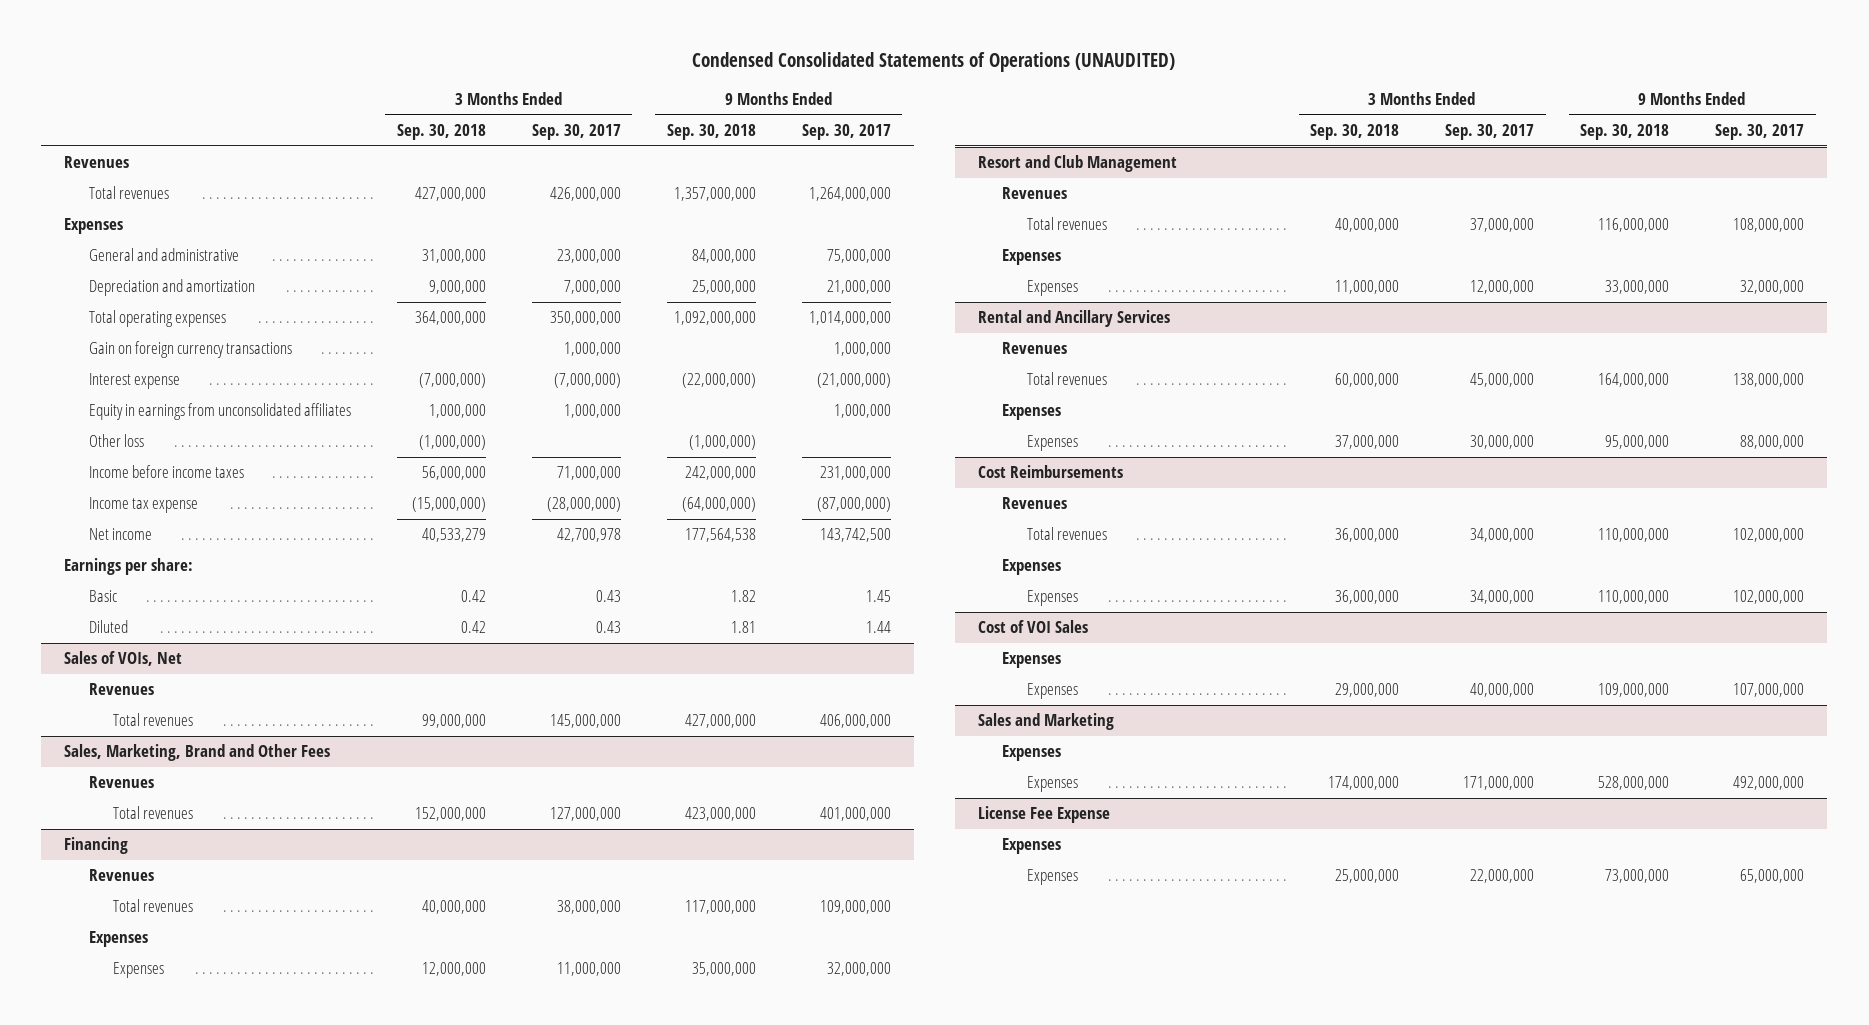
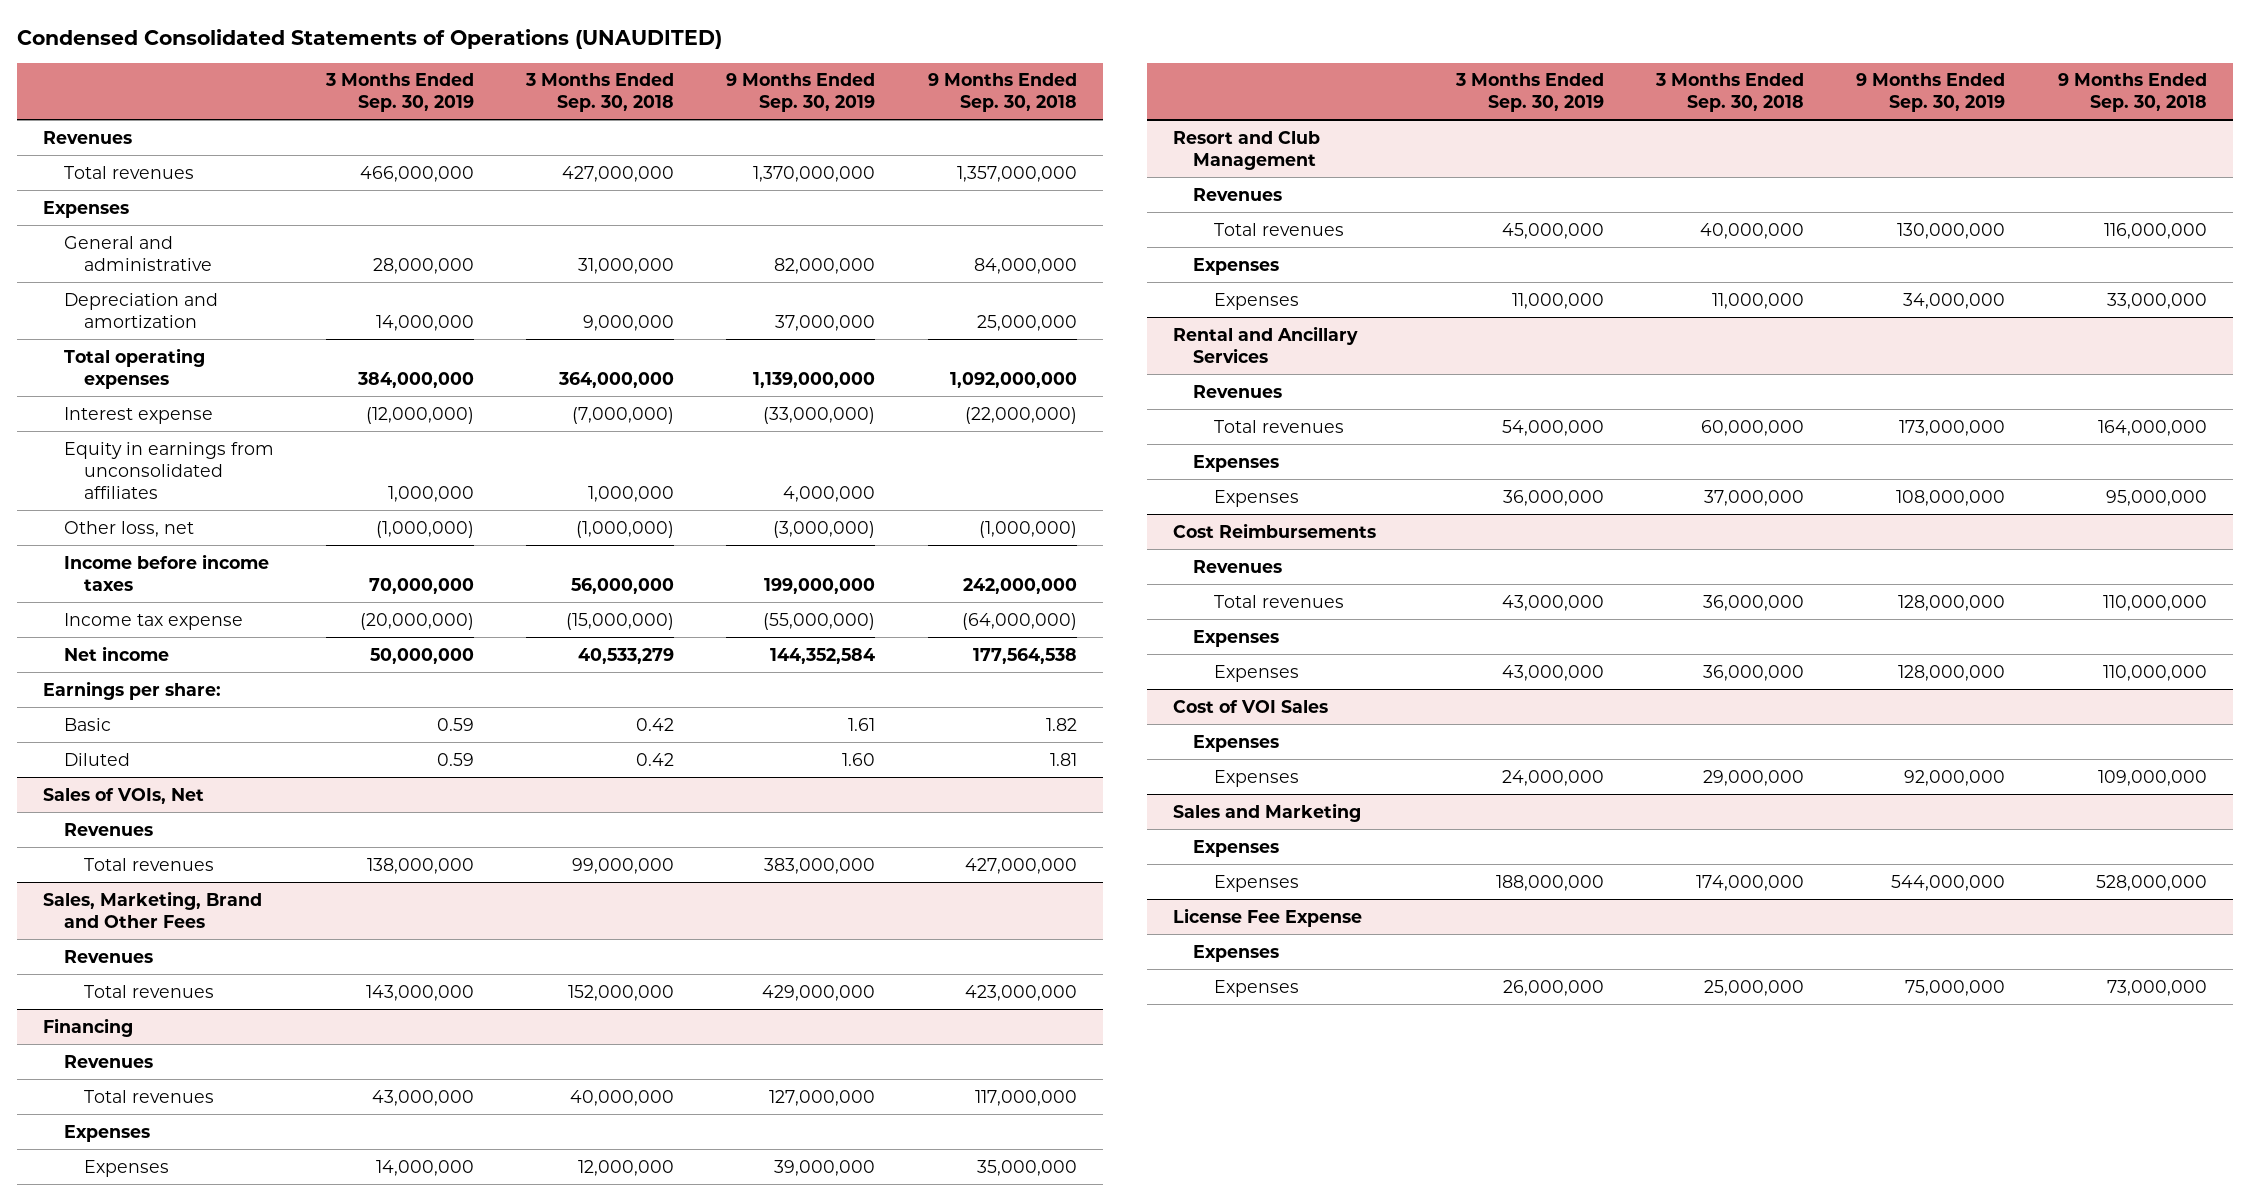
- | 3 Months Ended Sep. 30, 2018 | 3 Months Ended Sep. 30, 2017 | 9 Months Ended Sep. 30, 2018 | 9 Months Ended Sep. 30, 2017
+ | 3 Months Ended Sep. 30, 2019 | 3 Months Ended Sep. 30, 2018 | 9 Months Ended Sep. 30, 2019 | 9 Months Ended Sep. 30, 2018
- Gain on foreign currency transactions | | 1,000,000 | | 1,000,000
- Other loss | (1,000,000) | | (1,000,000) |
+ Other loss, net | (1,000,000) | (1,000,000) | (3,000,000) | (1,000,000)

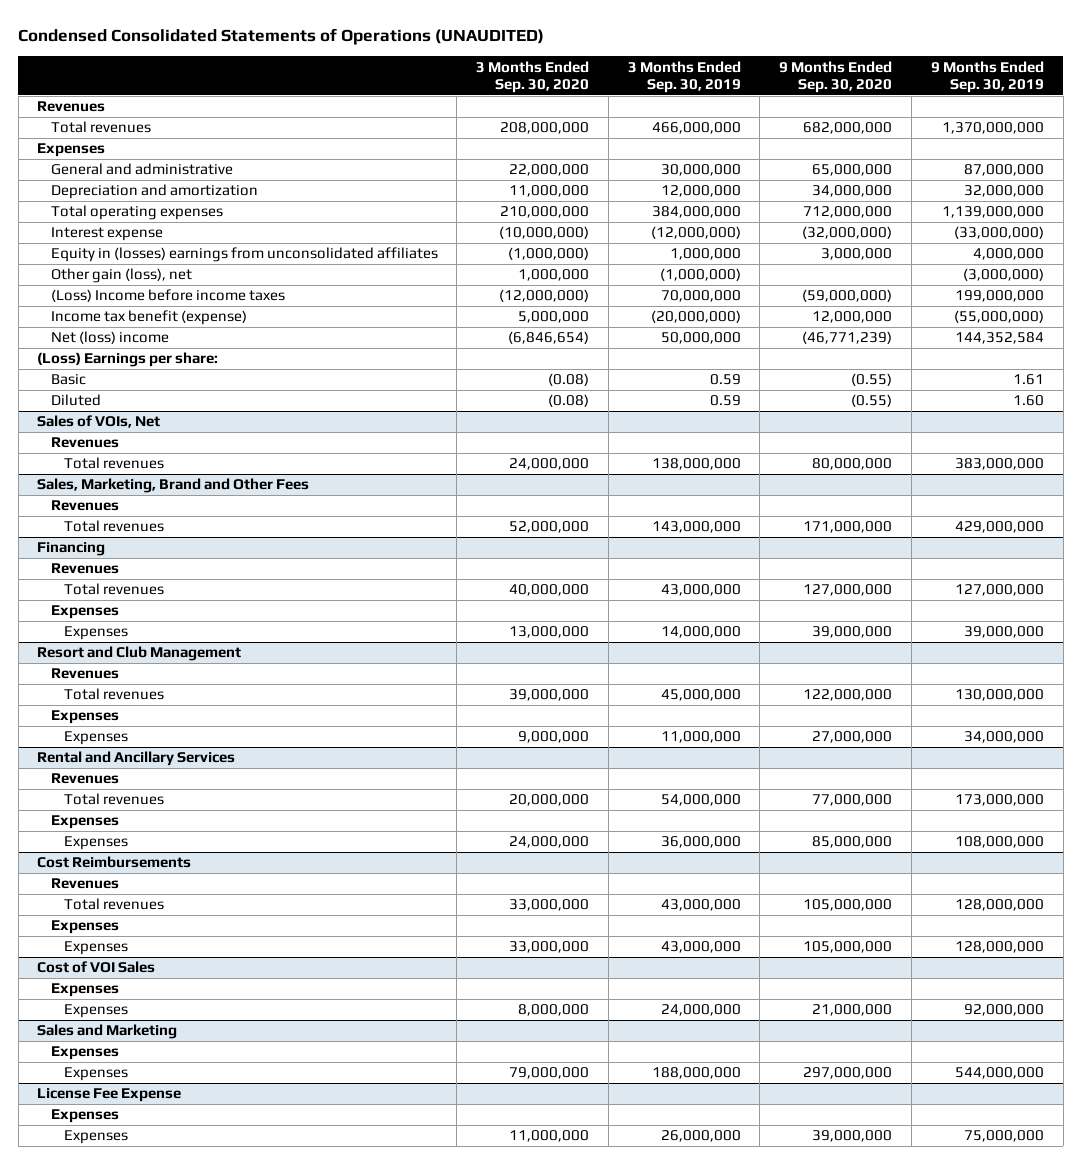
- | 3 Months Ended Sep. 30, 2019 | 3 Months Ended Sep. 30, 2018 | 9 Months Ended Sep. 30, 2019 | 9 Months Ended Sep. 30, 2018
+ | 3 Months Ended Sep. 30, 2020 | 3 Months Ended Sep. 30, 2019 | 9 Months Ended Sep. 30, 2020 | 9 Months Ended Sep. 30, 2019
- General and administrative | 28,000,000 | 31,000,000 | 82,000,000 | 84,000,000
- Depreciation and amortization | 14,000,000 | 9,000,000 | 37,000,000 | 25,000,000
+ General and administrative | 22,000,000 | 30,000,000 | 65,000,000 | 87,000,000
+ Depreciation and amortization | 11,000,000 | 12,000,000 | 34,000,000 | 32,000,000
- Equity in earnings from unconsolidated affiliates | 1,000,000 | 1,000,000 | 4,000,000 |
- Other loss, net | (1,000,000) | (1,000,000) | (3,000,000) | (1,000,000)
- Income before income taxes | 70,000,000 | 56,000,000 | 199,000,000 | 242,000,000
- Income tax expense | (20,000,000) | (15,000,000) | (55,000,000) | (64,000,000)
- Net income | 50,000,000 | 40,533,279 | 144,352,584 | 177,564,538
- Earnings per share:
+ Equity in (losses) earnings from unconsolidated affiliates | (1,000,000) | 1,000,000 | 3,000,000 | 4,000,000
+ Other gain (loss), net | 1,000,000 | (1,000,000) | | (3,000,000)
+ (Loss) Income before income taxes | (12,000,000) | 70,000,000 | (59,000,000) | 199,000,000
+ Income tax benefit (expense) | 5,000,000 | (20,000,000) | 12,000,000 | (55,000,000)
+ Net (loss) income | (6,846,654) | 50,000,000 | (46,771,239) | 144,352,584
+ (Loss) Earnings per share:

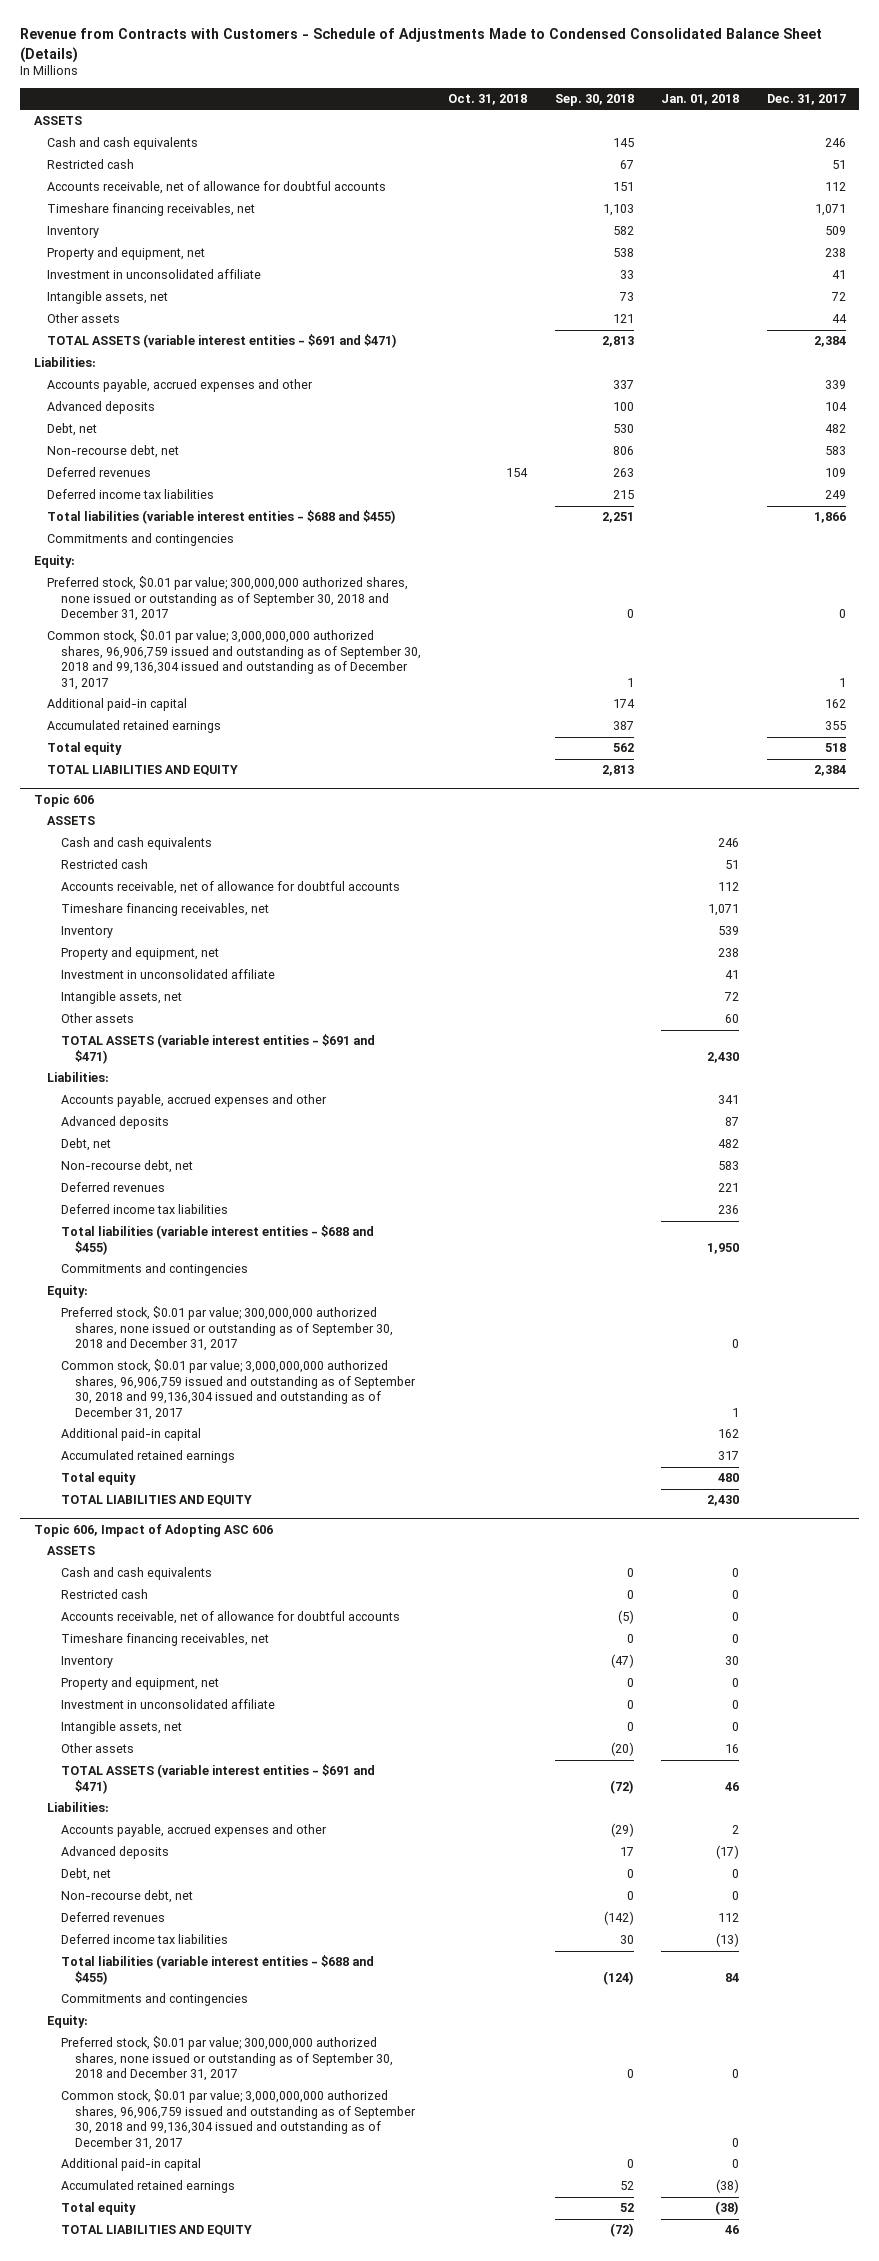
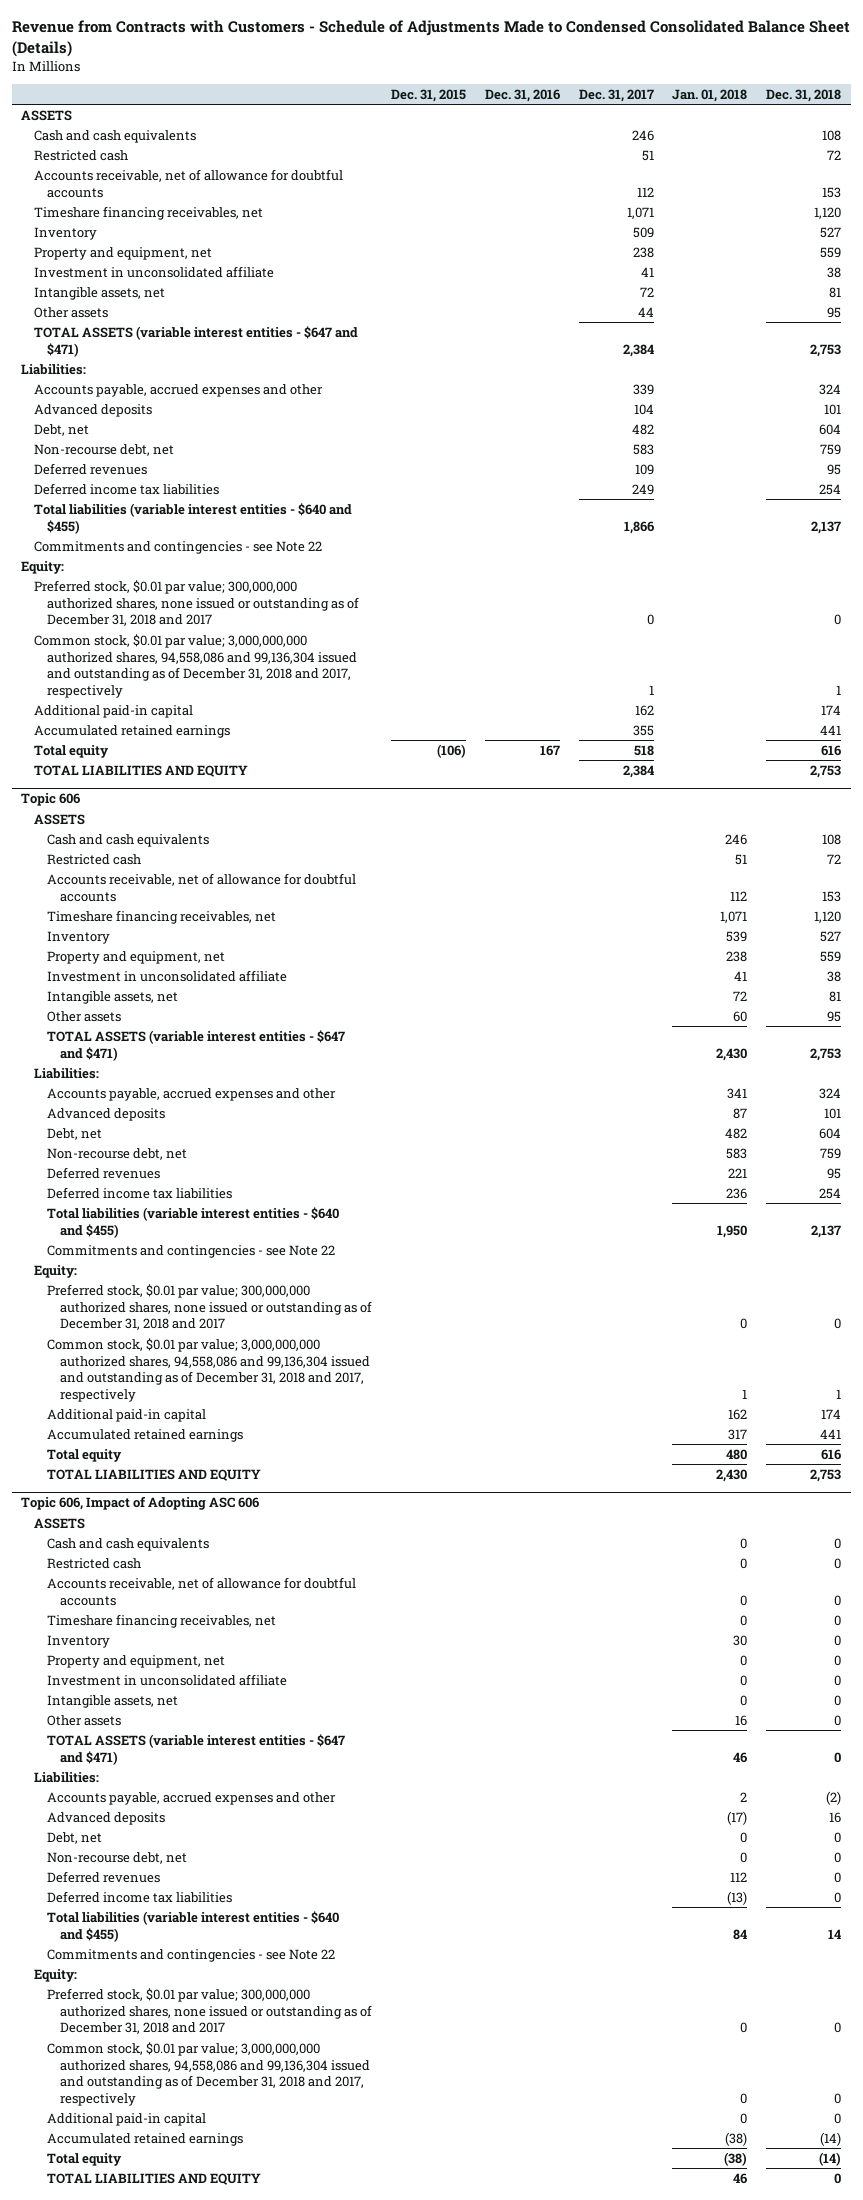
- | Oct. 31, 2018 | Sep. 30, 2018 | Jan. 01, 2018 | Dec. 31, 2017
+ | Dec. 31, 2015 | Dec. 31, 2016 | Dec. 31, 2017 | Jan. 01, 2018 | Dec. 31, 2018
- TOTAL ASSETS (variable interest entities - $691 and $471) | | 2,813 | | 2,384
+ TOTAL ASSETS (variable interest entities - $647 and $471) | | | 2,384 | | 2,753
- Total liabilities (variable interest entities - $688 and $455) | | 2,251 | | 1,866
- Commitments and contingencies
+ Total liabilities (variable interest entities - $640 and $455) | | | 1,866 | | 2,137
+ Commitments and contingencies - see Note 22
- Preferred stock, $0.01 par value; 300,000,000 authorized shares, none issued or outstanding as of September 30, 2018 and December 31, 2017 | | 0 | | 0
- Common stock, $0.01 par value; 3,000,000,000 authorized shares, 96,906,759 issued and outstanding as of September 30, 2018 and 99,136,304 issued and outstanding as of December 31, 2017 | | 1 | | 1
+ Preferred stock, $0.01 par value; 300,000,000 authorized shares, none issued or outstanding as of December 31, 2018 and 2017 | | | 0 | | 0
+ Common stock, $0.01 par value; 3,000,000,000 authorized shares, 94,558,086 and 99,136,304 issued and outstanding as of December 31, 2018 and 2017, respectively | | | 1 | | 1
@ Topic 606
- TOTAL ASSETS (variable interest entities - $691 and $471) | | | 2,430 |
+ TOTAL ASSETS (variable interest entities - $647 and $471) | | | | 2,430 | 2,753
- Total liabilities (variable interest entities - $688 and $455) | | | 1,950 |
- Commitments and contingencies
+ Total liabilities (variable interest entities - $640 and $455) | | | | 1,950 | 2,137
+ Commitments and contingencies - see Note 22
- Preferred stock, $0.01 par value; 300,000,000 authorized shares, none issued or outstanding as of September 30, 2018 and December 31, 2017 | | | 0 |
- Common stock, $0.01 par value; 3,000,000,000 authorized shares, 96,906,759 issued and outstanding as of September 30, 2018 and 99,136,304 issued and outstanding as of December 31, 2017 | | | 1 |
+ Preferred stock, $0.01 par value; 300,000,000 authorized shares, none issued or outstanding as of December 31, 2018 and 2017 | | | | 0 | 0
+ Common stock, $0.01 par value; 3,000,000,000 authorized shares, 94,558,086 and 99,136,304 issued and outstanding as of December 31, 2018 and 2017, respectively | | | | 1 | 1
@ Topic 606, Impact of Adopting ASC 606
- TOTAL ASSETS (variable interest entities - $691 and $471) | | (72) | 46 |
+ TOTAL ASSETS (variable interest entities - $647 and $471) | | | | 46 | 0
- Total liabilities (variable interest entities - $688 and $455) | | (124) | 84 |
- Commitments and contingencies
+ Total liabilities (variable interest entities - $640 and $455) | | | | 84 | 14
+ Commitments and contingencies - see Note 22
- Preferred stock, $0.01 par value; 300,000,000 authorized shares, none issued or outstanding as of September 30, 2018 and December 31, 2017 | | 0 | 0 |
- Common stock, $0.01 par value; 3,000,000,000 authorized shares, 96,906,759 issued and outstanding as of September 30, 2018 and 99,136,304 issued and outstanding as of December 31, 2017 | | | 0 |
+ Preferred stock, $0.01 par value; 300,000,000 authorized shares, none issued or outstanding as of December 31, 2018 and 2017 | | | | 0 | 0
+ Common stock, $0.01 par value; 3,000,000,000 authorized shares, 94,558,086 and 99,136,304 issued and outstanding as of December 31, 2018 and 2017, respectively | | | | 0 | 0

